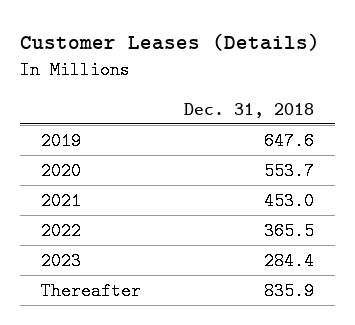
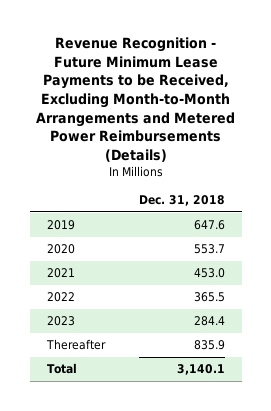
- Customer Leases (Details)
+ Revenue Recognition - Future Minimum Lease Payments to be Received, Excluding Month-to-Month Arrangements and Metered Power Reimbursements (Details)
+ Total | 3,140.1

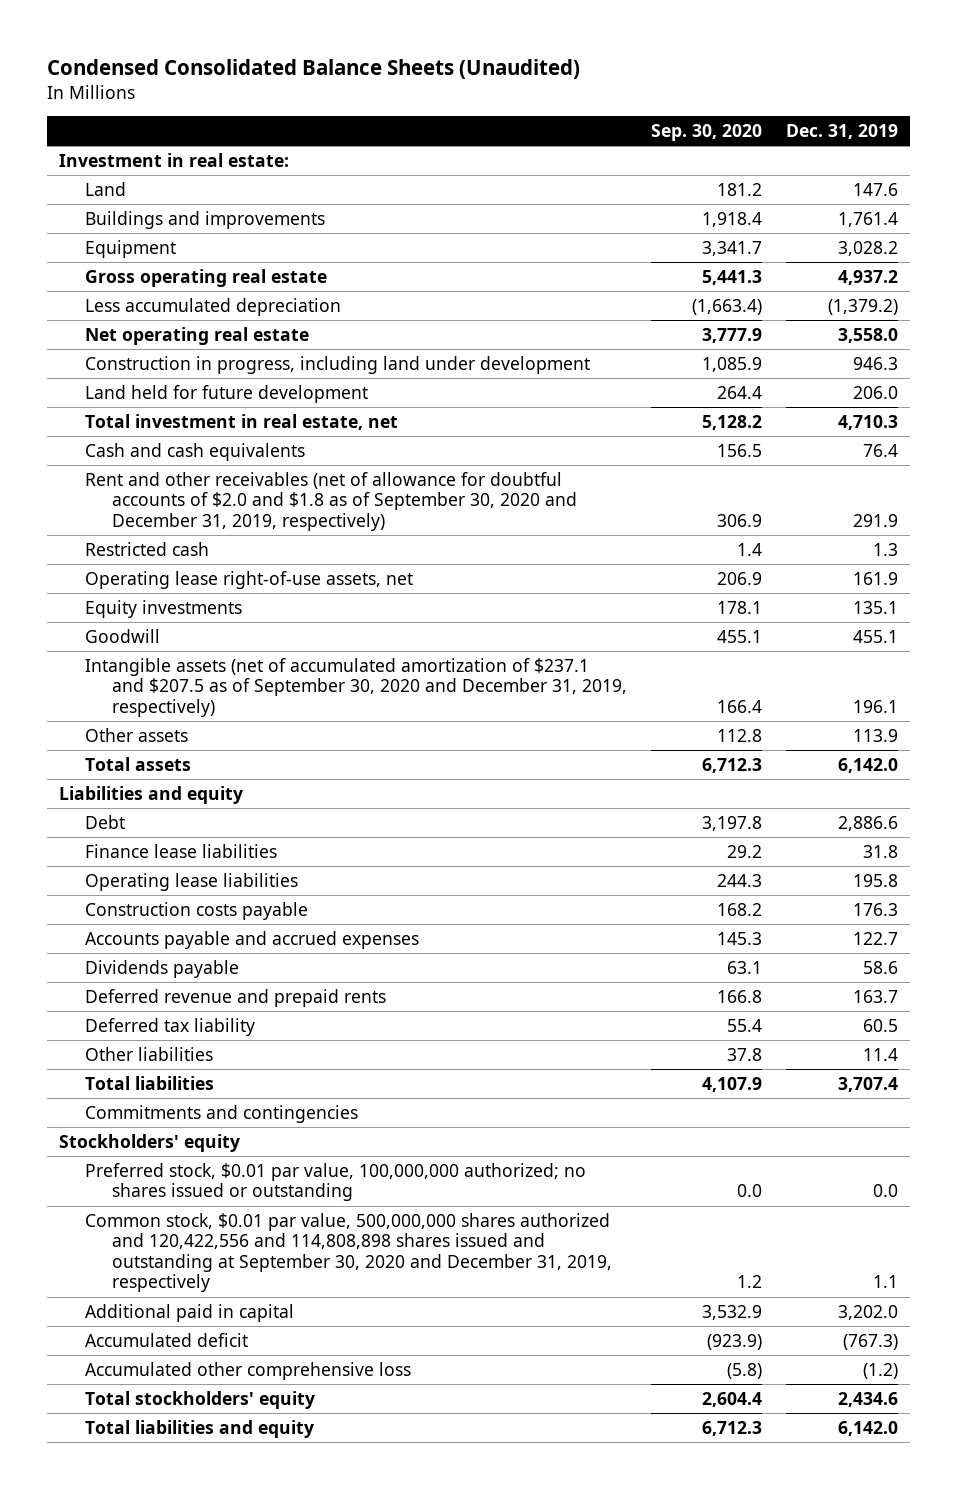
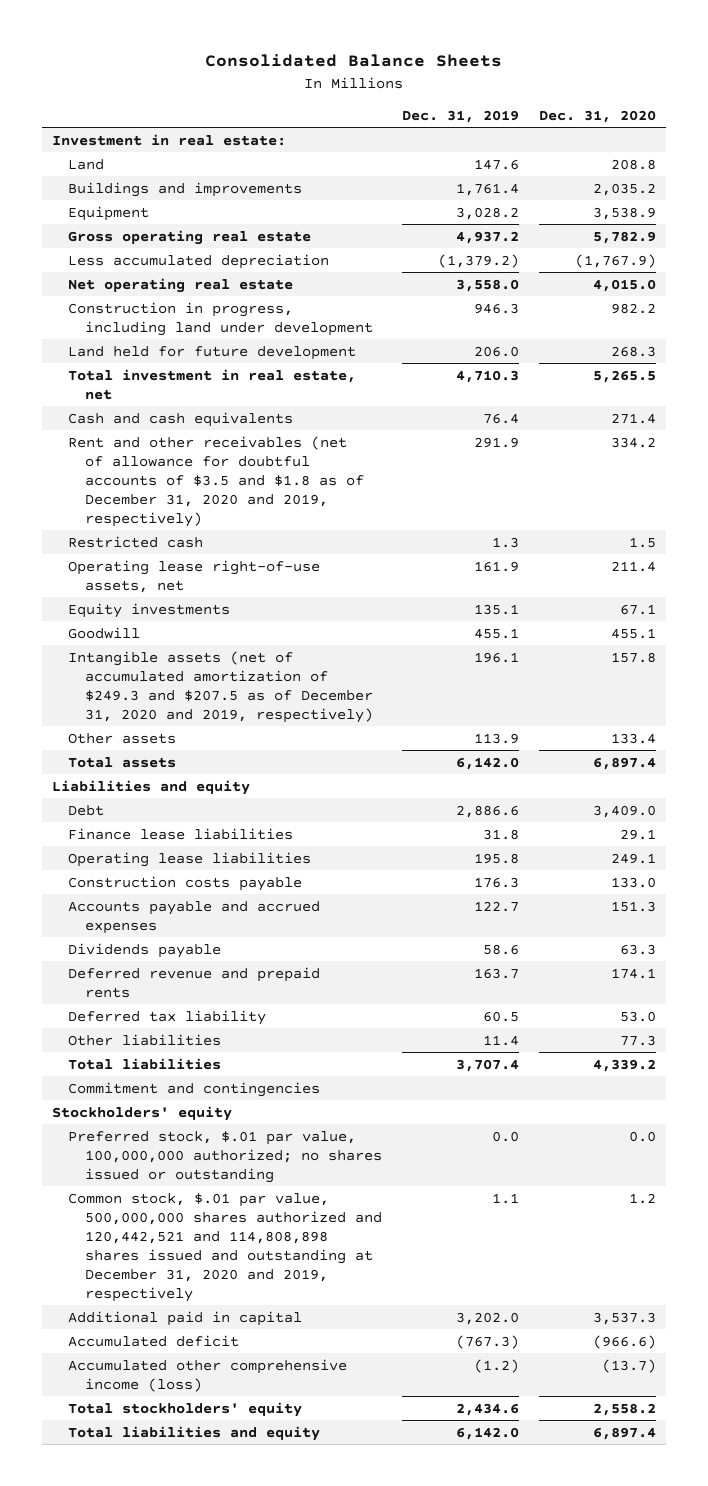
- Condensed Consolidated Balance Sheets (Unaudited)
+ Consolidated Balance Sheets
- | Sep. 30, 2020 | Dec. 31, 2019
+ | Dec. 31, 2019 | Dec. 31, 2020
- Rent and other receivables (net of allowance for doubtful accounts of $2.0 and $1.8 as of September 30, 2020 and December 31, 2019, respectively) | 306.9 | 291.9
+ Rent and other receivables (net of allowance for doubtful accounts of $3.5 and $1.8 as of December 31, 2020 and 2019, respectively) | 291.9 | 334.2
- Intangible assets (net of accumulated amortization of $237.1 and $207.5 as of September 30, 2020 and December 31, 2019, respectively) | 166.4 | 196.1
+ Intangible assets (net of accumulated amortization of $249.3 and $207.5 as of December 31, 2020 and 2019, respectively) | 196.1 | 157.8
- Commitments and contingencies
+ Commitment and contingencies
- Preferred stock, $0.01 par value, 100,000,000 authorized; no shares issued or outstanding | 0.0 | 0.0
- Common stock, $0.01 par value, 500,000,000 shares authorized and 120,422,556 and 114,808,898 shares issued and outstanding at September 30, 2020 and December 31, 2019, respectively | 1.2 | 1.1
+ Preferred stock, $.01 par value, 100,000,000 authorized; no shares issued or outstanding | 0.0 | 0.0
+ Common stock, $.01 par value, 500,000,000 shares authorized and 120,442,521 and 114,808,898 shares issued and outstanding at December 31, 2020 and 2019, respectively | 1.1 | 1.2
- Accumulated other comprehensive loss | (5.8) | (1.2)
+ Accumulated other comprehensive income (loss) | (1.2) | (13.7)

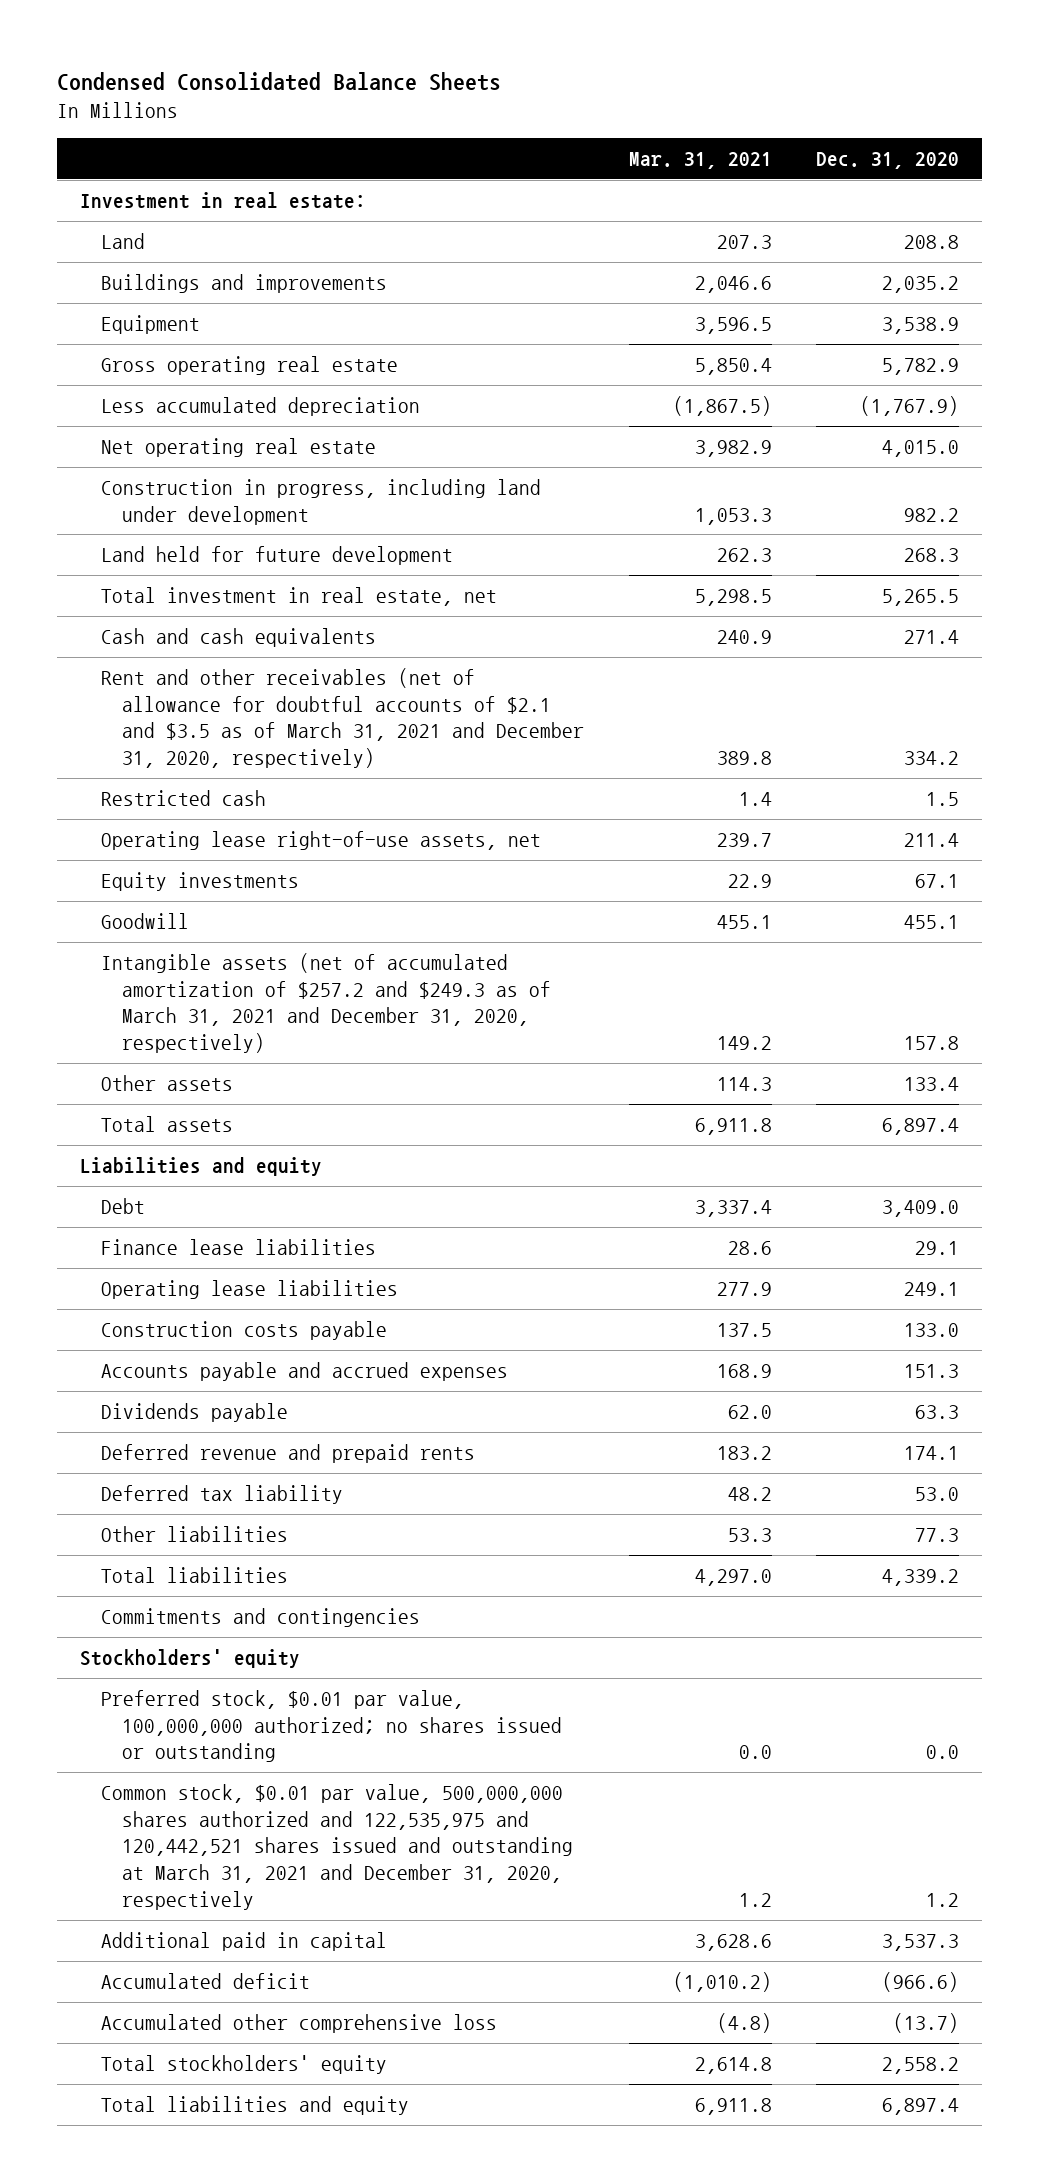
- Consolidated Balance Sheets
+ Condensed Consolidated Balance Sheets
- | Dec. 31, 2019 | Dec. 31, 2020
+ | Mar. 31, 2021 | Dec. 31, 2020
- Rent and other receivables (net of allowance for doubtful accounts of $3.5 and $1.8 as of December 31, 2020 and 2019, respectively) | 291.9 | 334.2
+ Rent and other receivables (net of allowance for doubtful accounts of $2.1 and $3.5 as of March 31, 2021 and December 31, 2020, respectively) | 389.8 | 334.2
- Intangible assets (net of accumulated amortization of $249.3 and $207.5 as of December 31, 2020 and 2019, respectively) | 196.1 | 157.8
+ Intangible assets (net of accumulated amortization of $257.2 and $249.3 as of March 31, 2021 and December 31, 2020, respectively) | 149.2 | 157.8
- Commitment and contingencies
+ Commitments and contingencies
- Preferred stock, $.01 par value, 100,000,000 authorized; no shares issued or outstanding | 0.0 | 0.0
- Common stock, $.01 par value, 500,000,000 shares authorized and 120,442,521 and 114,808,898 shares issued and outstanding at December 31, 2020 and 2019, respectively | 1.1 | 1.2
+ Preferred stock, $0.01 par value, 100,000,000 authorized; no shares issued or outstanding | 0.0 | 0.0
+ Common stock, $0.01 par value, 500,000,000 shares authorized and 122,535,975 and 120,442,521 shares issued and outstanding at March 31, 2021 and December 31, 2020, respectively | 1.2 | 1.2
- Accumulated other comprehensive income (loss) | (1.2) | (13.7)
+ Accumulated other comprehensive loss | (4.8) | (13.7)

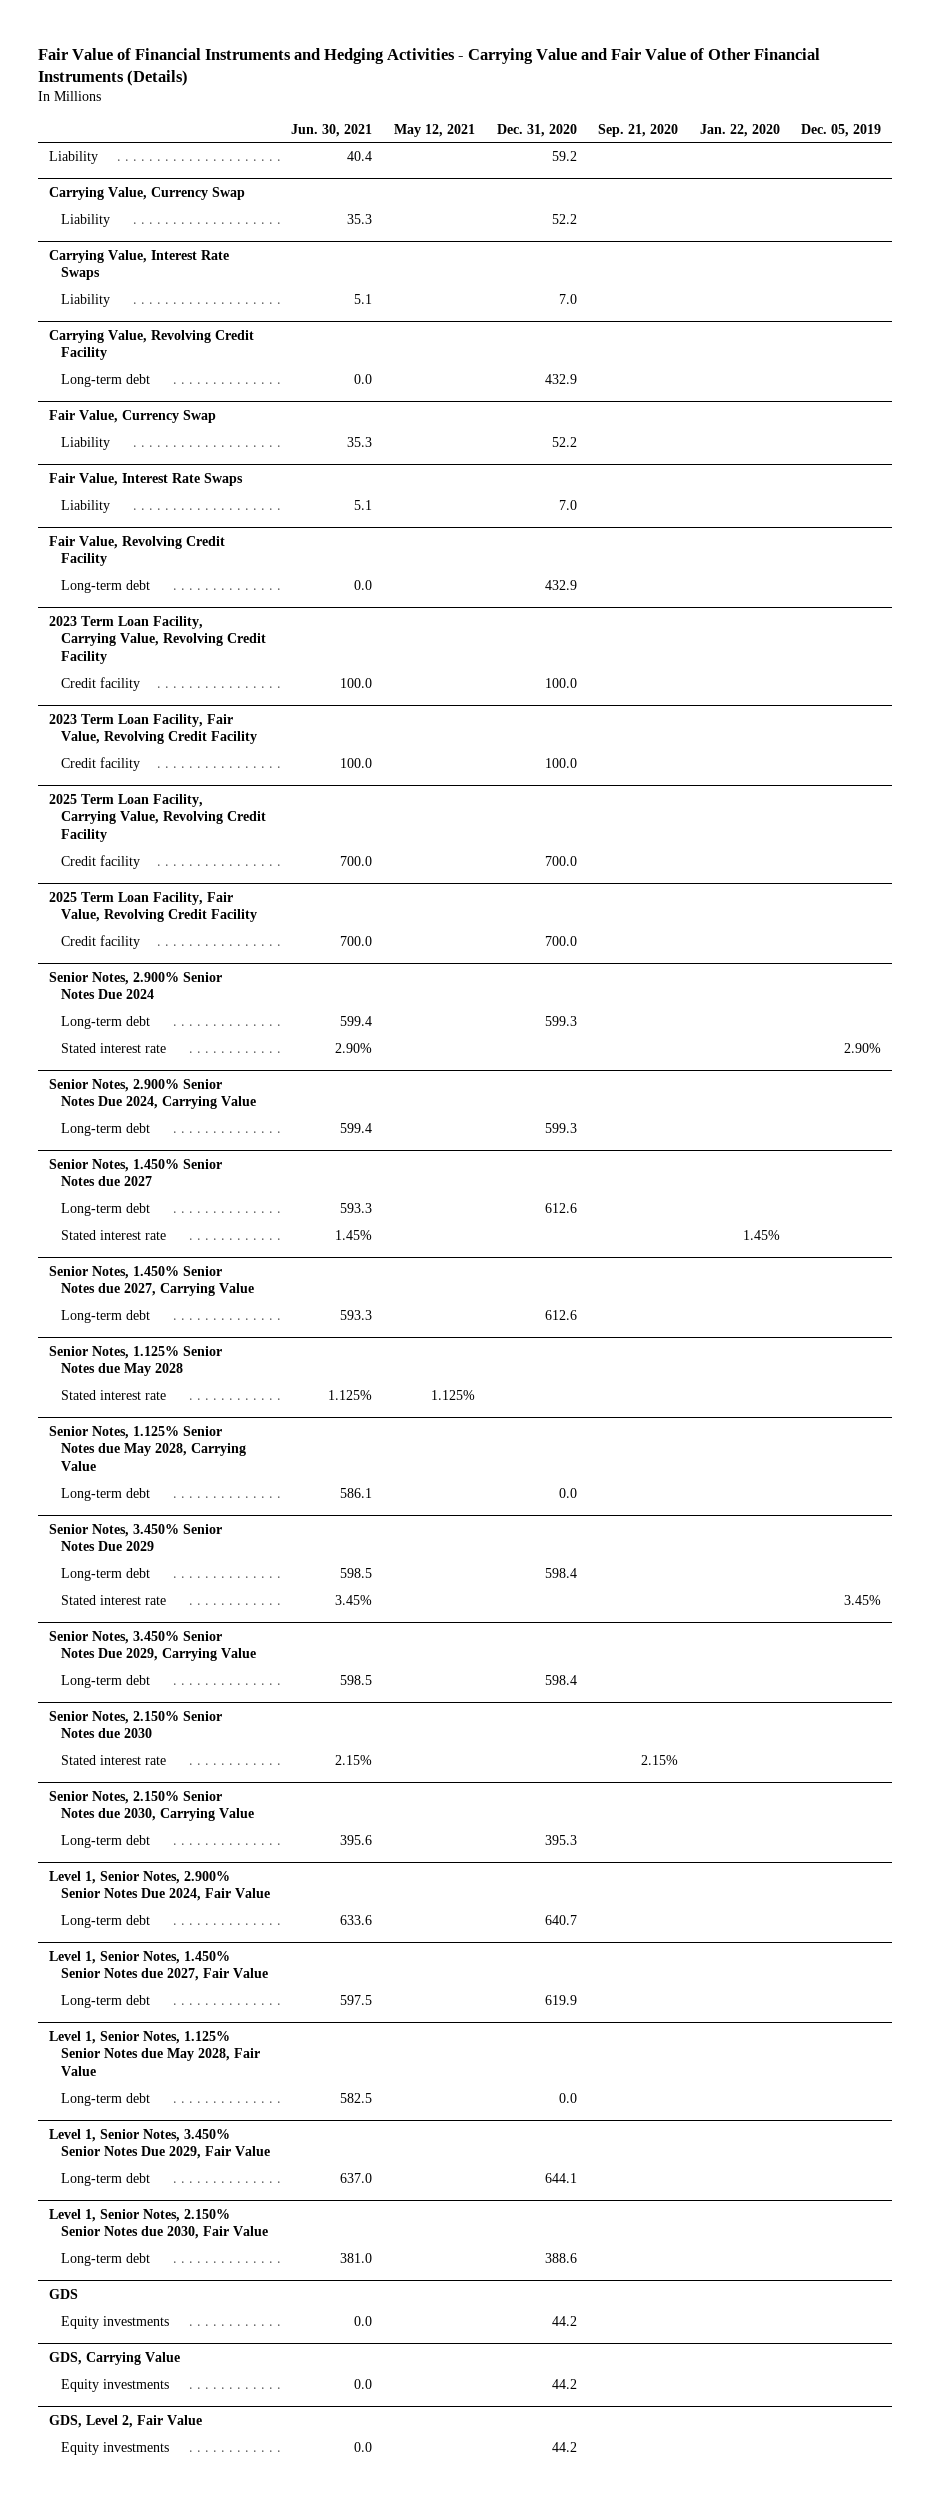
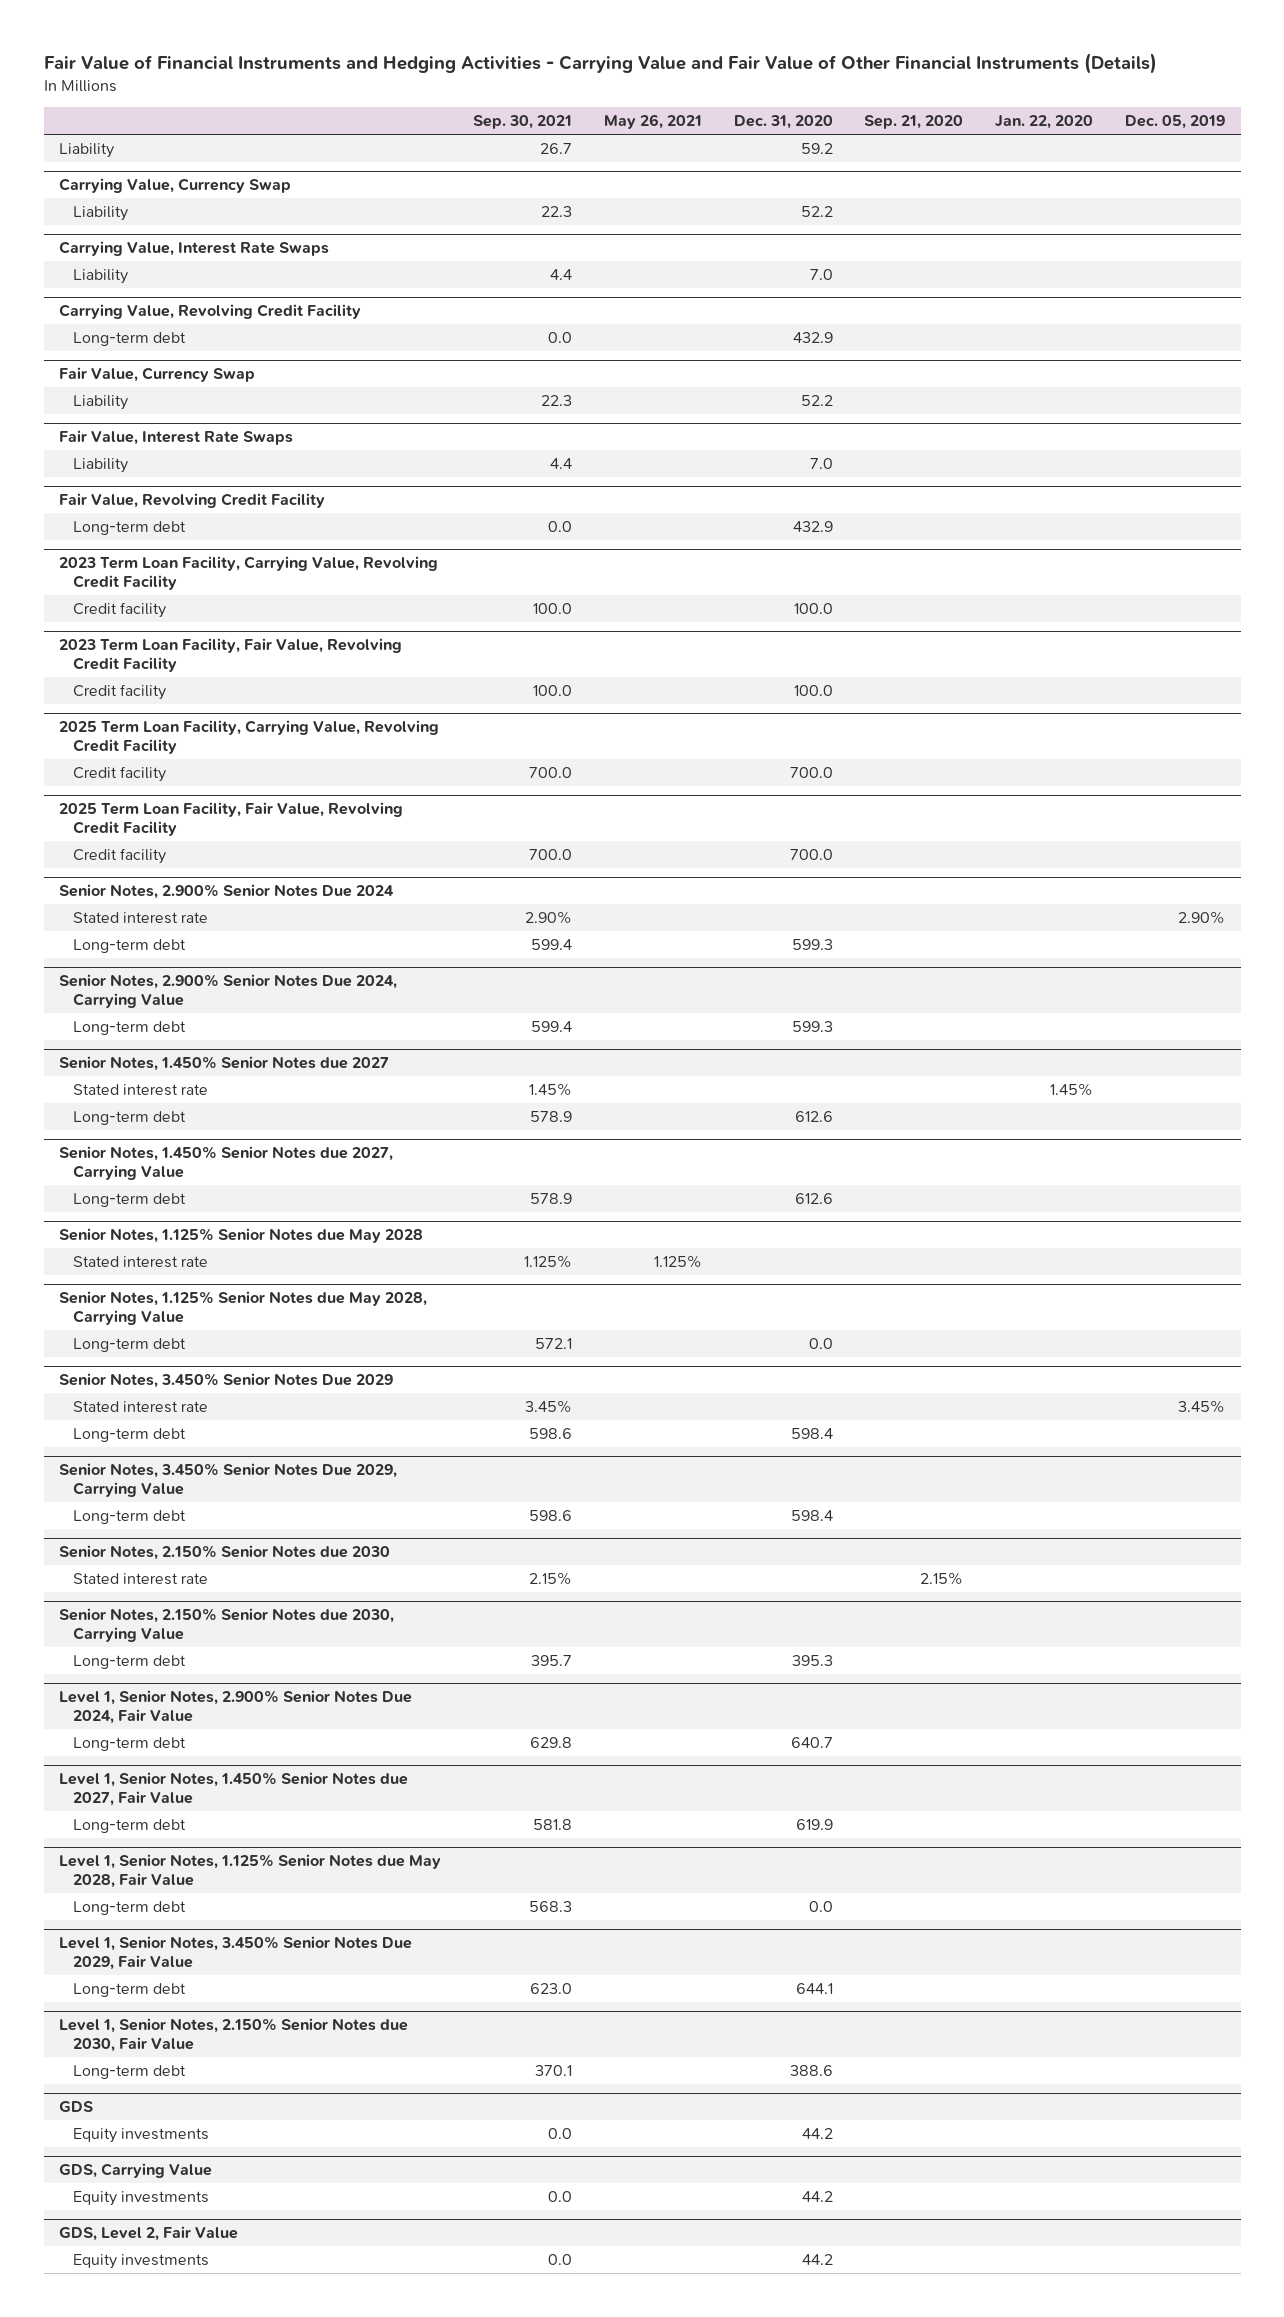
- | Jun. 30, 2021 | May 12, 2021 | Dec. 31, 2020 | Sep. 21, 2020 | Jan. 22, 2020 | Dec. 05, 2019
+ | Sep. 30, 2021 | May 26, 2021 | Dec. 31, 2020 | Sep. 21, 2020 | Jan. 22, 2020 | Dec. 05, 2019
@ Senior Notes, 2.900% Senior Notes Due 2024
moved down: Long-term debt | 599.4 | | 599.3 | | |
@ Senior Notes, 1.450% Senior Notes due 2027
moved down: Long-term debt | 578.9 | | 612.6 | | |
@ Senior Notes, 3.450% Senior Notes Due 2029
moved down: Long-term debt | 598.6 | | 598.4 | | |

